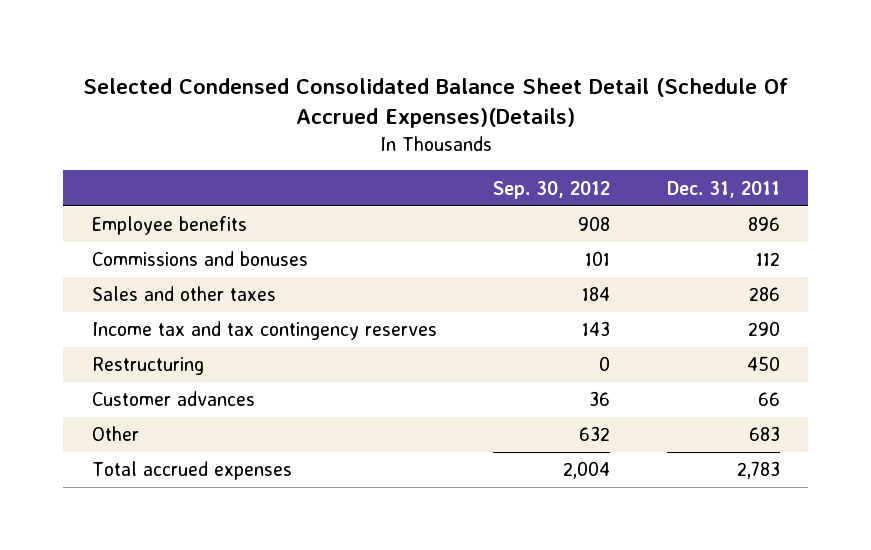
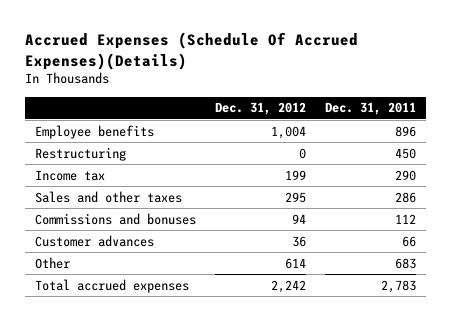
- Selected Condensed Consolidated Balance Sheet Detail (Schedule Of Accrued Expenses)(Details)
+ Accrued Expenses (Schedule Of Accrued Expenses)(Details)
- | Sep. 30, 2012 | Dec. 31, 2011
+ | Dec. 31, 2012 | Dec. 31, 2011
- Income tax and tax contingency reserves | 143 | 290
+ Income tax | 199 | 290
moved down: Sales and other taxes | 295 | 286
moved down: Commissions and bonuses | 94 | 112

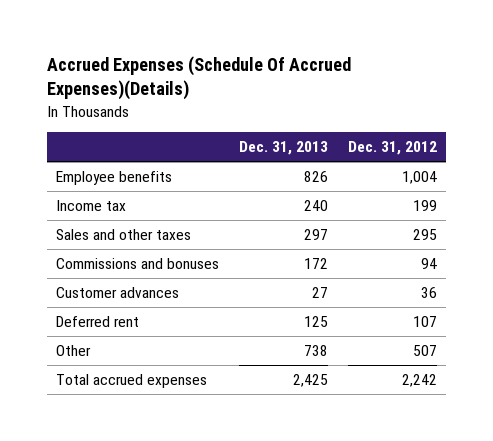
- | Dec. 31, 2012 | Dec. 31, 2011
+ | Dec. 31, 2013 | Dec. 31, 2012
- Restructuring | 0 | 450
- Other | 614 | 683
+ Deferred rent | 125 | 107
+ Other | 738 | 507

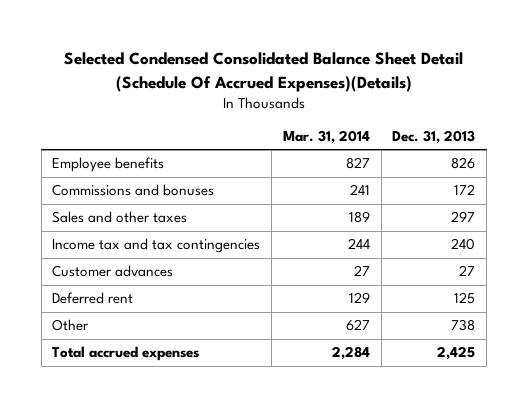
- Accrued Expenses (Schedule Of Accrued Expenses)(Details)
+ Selected Condensed Consolidated Balance Sheet Detail (Schedule Of Accrued Expenses)(Details)
- | Dec. 31, 2013 | Dec. 31, 2012
+ | Mar. 31, 2014 | Dec. 31, 2013
- Income tax | 240 | 199
moved down: Sales and other taxes | 189 | 297
+ Income tax and tax contingencies | 244 | 240

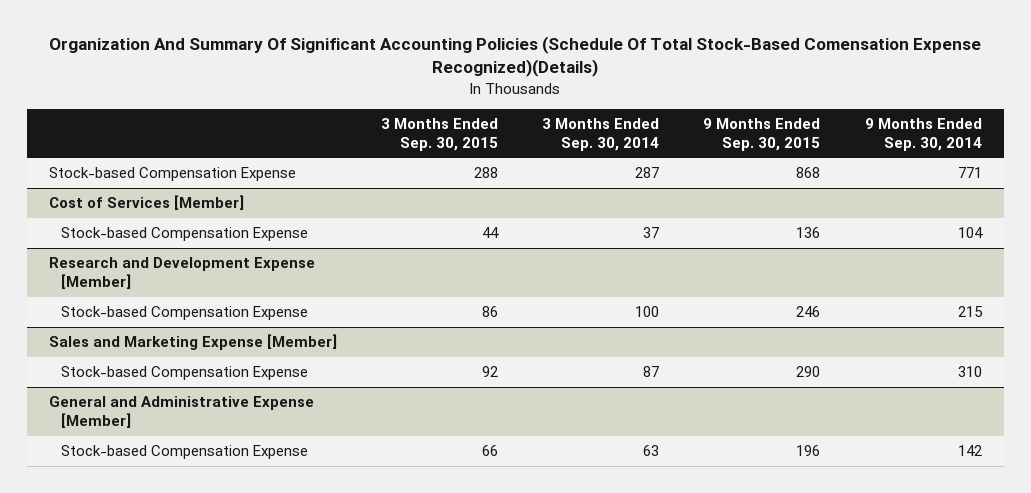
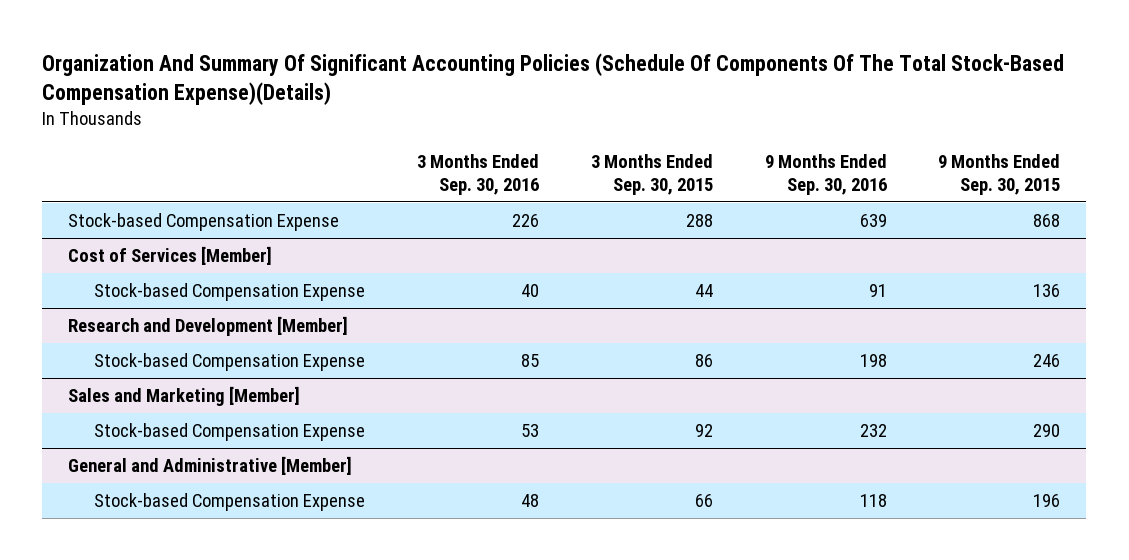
- Organization And Summary Of Significant Accounting Policies (Schedule Of Total Stock-Based Comensation Expense Recognized)(Details)
+ Organization And Summary Of Significant Accounting Policies (Schedule Of Components Of The Total Stock-Based Compensation Expense)(Details)
- | 3 Months Ended Sep. 30, 2015 | 3 Months Ended Sep. 30, 2014 | 9 Months Ended Sep. 30, 2015 | 9 Months Ended Sep. 30, 2014
+ | 3 Months Ended Sep. 30, 2016 | 3 Months Ended Sep. 30, 2015 | 9 Months Ended Sep. 30, 2016 | 9 Months Ended Sep. 30, 2015
- Research and Development Expense [Member]
+ Research and Development [Member]
- Sales and Marketing Expense [Member]
+ Sales and Marketing [Member]
- General and Administrative Expense [Member]
+ General and Administrative [Member]

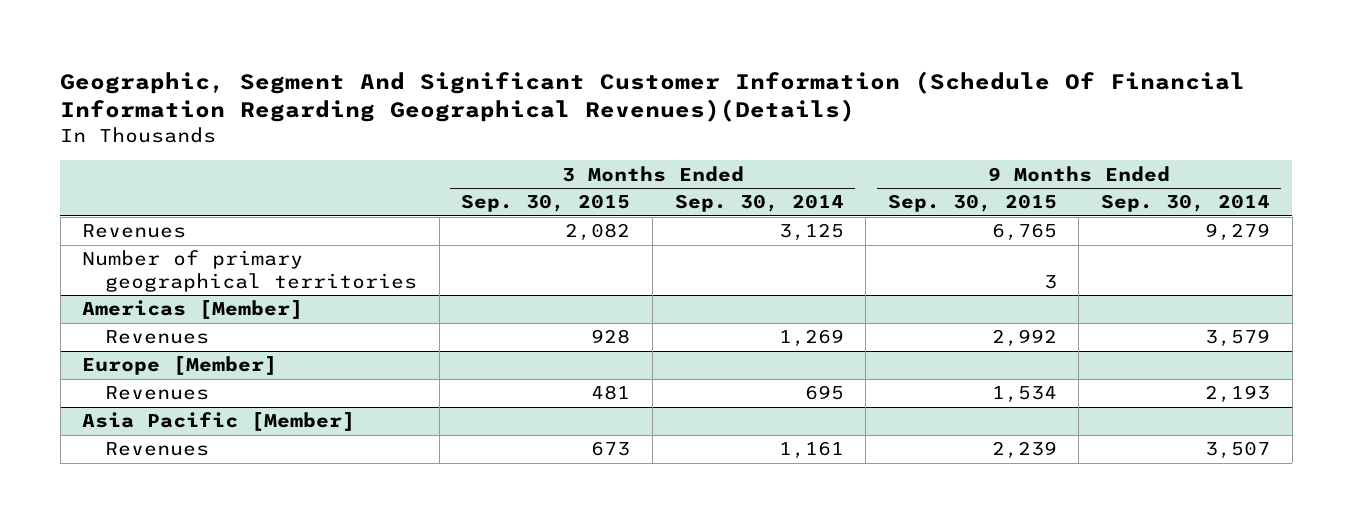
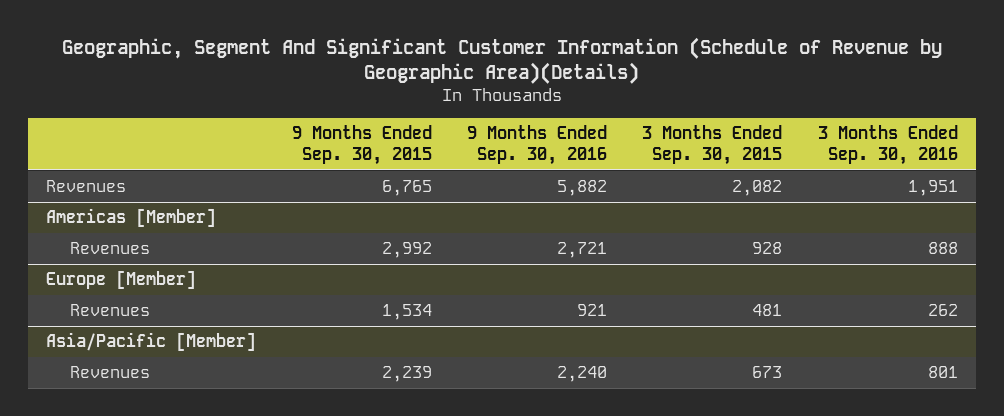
- Geographic, Segment And Significant Customer Information (Schedule Of Financial Information Regarding Geographical Revenues)(Details)
+ Geographic, Segment And Significant Customer Information (Schedule of Revenue by Geographic Area)(Details)
- | 3 Months Ended Sep. 30, 2015 | 3 Months Ended Sep. 30, 2014 | 9 Months Ended Sep. 30, 2015 | 9 Months Ended Sep. 30, 2014
+ | 9 Months Ended Sep. 30, 2015 | 9 Months Ended Sep. 30, 2016 | 3 Months Ended Sep. 30, 2015 | 3 Months Ended Sep. 30, 2016
- Number of primary geographical territories | | | 3 |
- Asia Pacific [Member]
+ Asia/Pacific [Member]

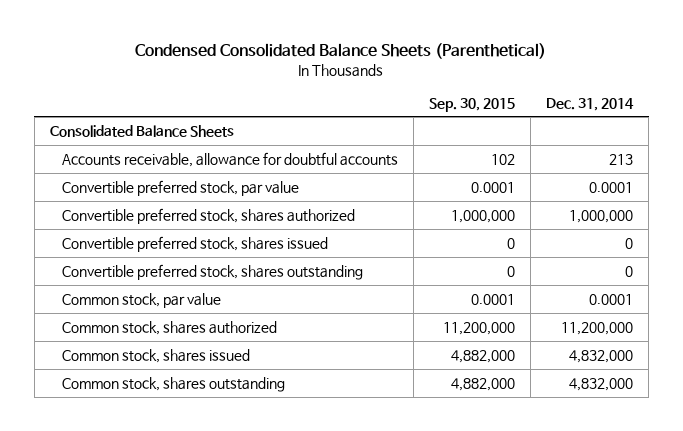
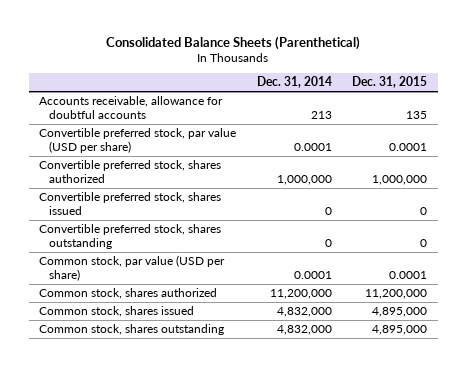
- Condensed Consolidated Balance Sheets (Parenthetical)
+ Consolidated Balance Sheets (Parenthetical)
- | Sep. 30, 2015 | Dec. 31, 2014
+ | Dec. 31, 2014 | Dec. 31, 2015
- Consolidated Balance Sheets
- Convertible preferred stock, par value | 0.0001 | 0.0001
+ Convertible preferred stock, par value (USD per share) | 0.0001 | 0.0001
- Common stock, par value | 0.0001 | 0.0001
+ Common stock, par value (USD per share) | 0.0001 | 0.0001

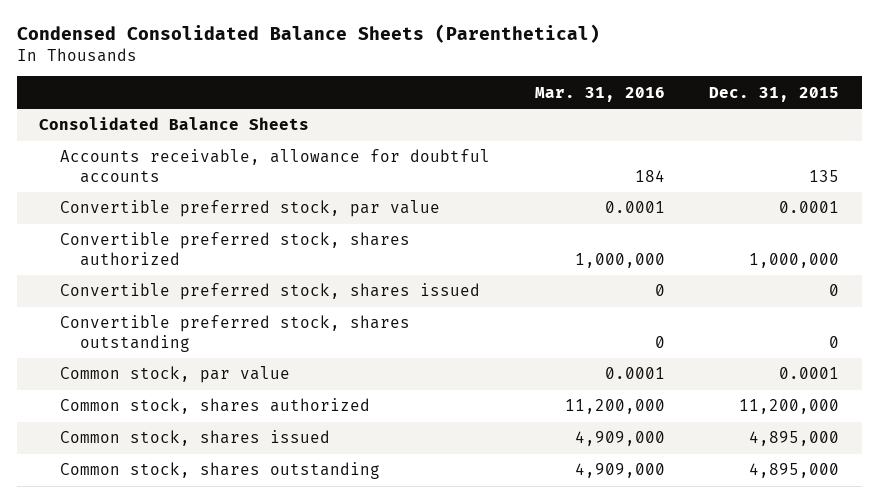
- Consolidated Balance Sheets (Parenthetical)
+ Condensed Consolidated Balance Sheets (Parenthetical)
- | Dec. 31, 2014 | Dec. 31, 2015
+ | Mar. 31, 2016 | Dec. 31, 2015
+ Consolidated Balance Sheets
- Convertible preferred stock, par value (USD per share) | 0.0001 | 0.0001
+ Convertible preferred stock, par value | 0.0001 | 0.0001
- Common stock, par value (USD per share) | 0.0001 | 0.0001
+ Common stock, par value | 0.0001 | 0.0001

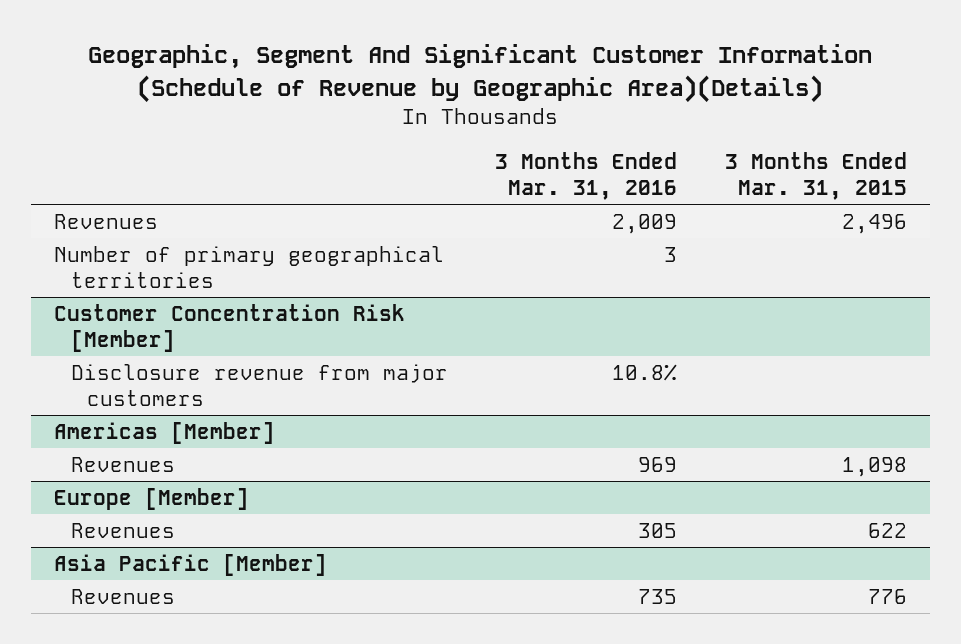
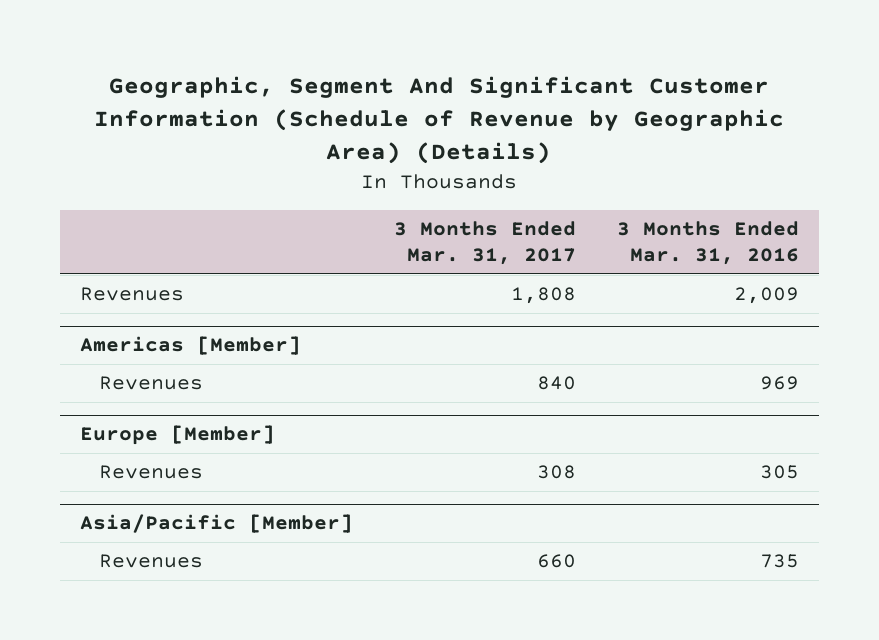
- Geographic, Segment And Significant Customer Information (Schedule of Revenue by Geographic Area)(Details)
+ Geographic, Segment And Significant Customer Information (Schedule of Revenue by Geographic Area) (Details)
- | 3 Months Ended Mar. 31, 2016 | 3 Months Ended Mar. 31, 2015
+ | 3 Months Ended Mar. 31, 2017 | 3 Months Ended Mar. 31, 2016
- Number of primary geographical territories | 3 |
- Customer Concentration Risk [Member]
- Disclosure revenue from major customers | 10.8% |
- Asia Pacific [Member]
+ Asia/Pacific [Member]

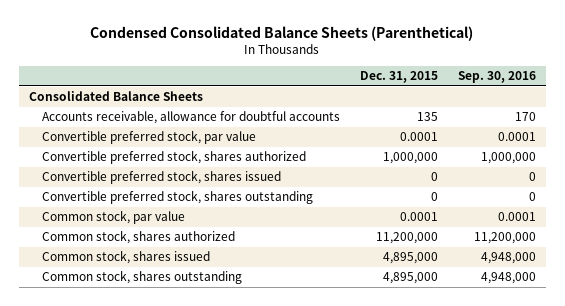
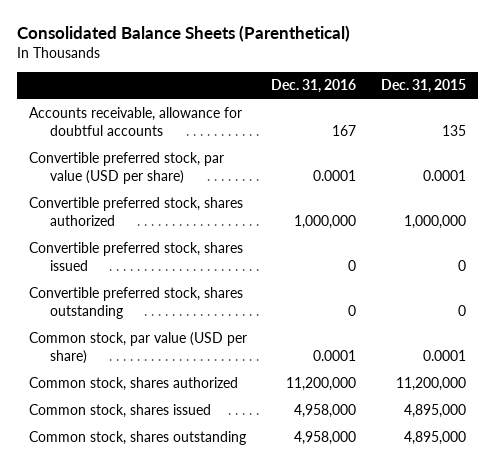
- Condensed Consolidated Balance Sheets (Parenthetical)
+ Consolidated Balance Sheets (Parenthetical)
- | Dec. 31, 2015 | Sep. 30, 2016
+ | Dec. 31, 2016 | Dec. 31, 2015
- Consolidated Balance Sheets
- Convertible preferred stock, par value | 0.0001 | 0.0001
+ Convertible preferred stock, par value (USD per share) | 0.0001 | 0.0001
- Common stock, par value | 0.0001 | 0.0001
+ Common stock, par value (USD per share) | 0.0001 | 0.0001

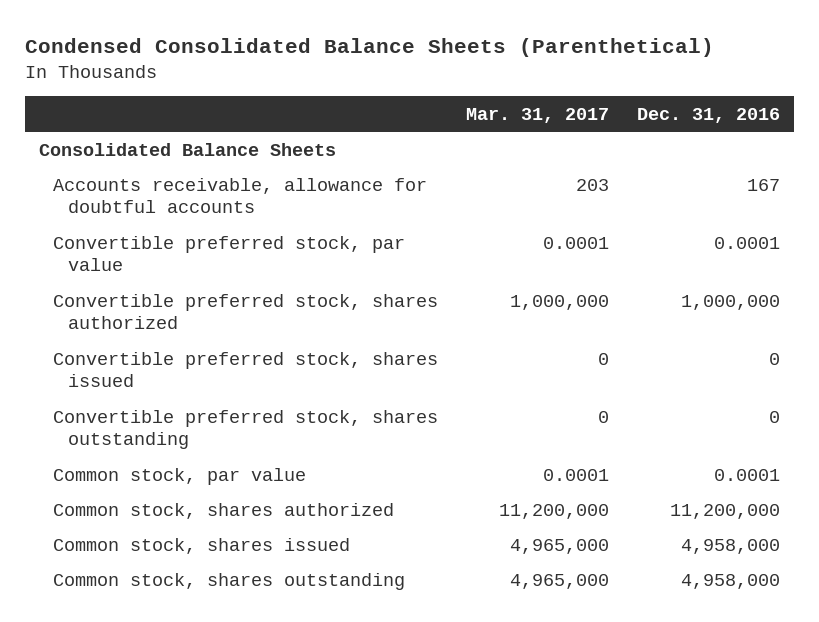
- Consolidated Balance Sheets (Parenthetical)
+ Condensed Consolidated Balance Sheets (Parenthetical)
- | Dec. 31, 2016 | Dec. 31, 2015
+ | Mar. 31, 2017 | Dec. 31, 2016
+ Consolidated Balance Sheets
- Convertible preferred stock, par value (USD per share) | 0.0001 | 0.0001
+ Convertible preferred stock, par value | 0.0001 | 0.0001
- Common stock, par value (USD per share) | 0.0001 | 0.0001
+ Common stock, par value | 0.0001 | 0.0001

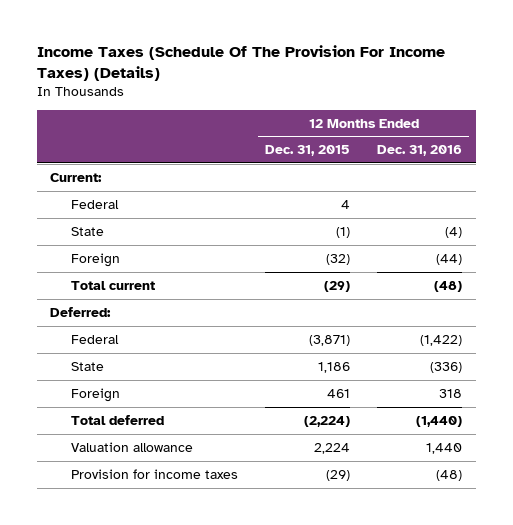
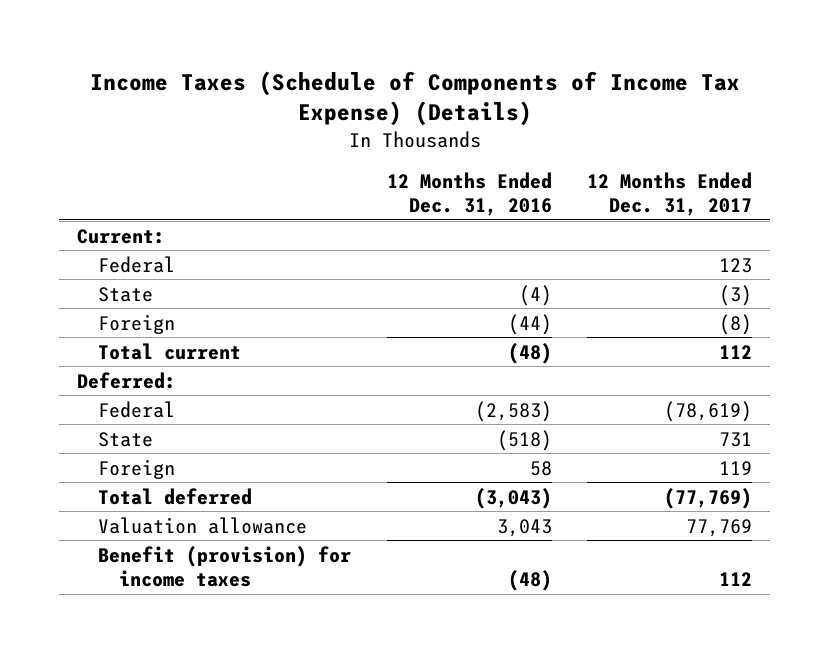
- Income Taxes (Schedule Of The Provision For Income Taxes) (Details)
+ Income Taxes (Schedule of Components of Income Tax Expense) (Details)
- | 12 Months Ended Dec. 31, 2015 | 12 Months Ended Dec. 31, 2016
+ | 12 Months Ended Dec. 31, 2016 | 12 Months Ended Dec. 31, 2017
- Federal | (3,871) | (1,422)
- State | 1,186 | (336)
- Foreign | 461 | 318
- Total deferred | (2,224) | (1,440)
- Valuation allowance | 2,224 | 1,440
- Provision for income taxes | (29) | (48)
+ Federal | (2,583) | (78,619)
+ State | (518) | 731
+ Foreign | 58 | 119
+ Total deferred | (3,043) | (77,769)
+ Valuation allowance | 3,043 | 77,769
+ Benefit (provision) for income taxes | (48) | 112

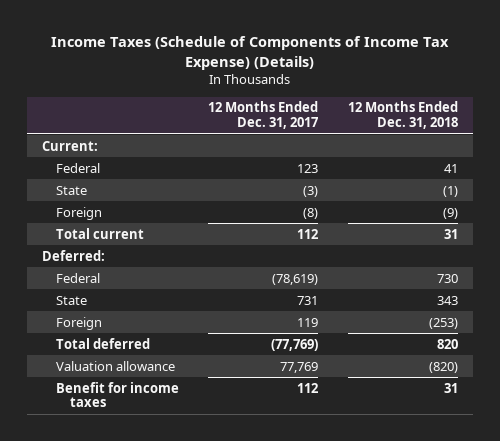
- | 12 Months Ended Dec. 31, 2016 | 12 Months Ended Dec. 31, 2017
+ | 12 Months Ended Dec. 31, 2017 | 12 Months Ended Dec. 31, 2018
- Benefit (provision) for income taxes | (48) | 112
+ Benefit for income taxes | 112 | 31

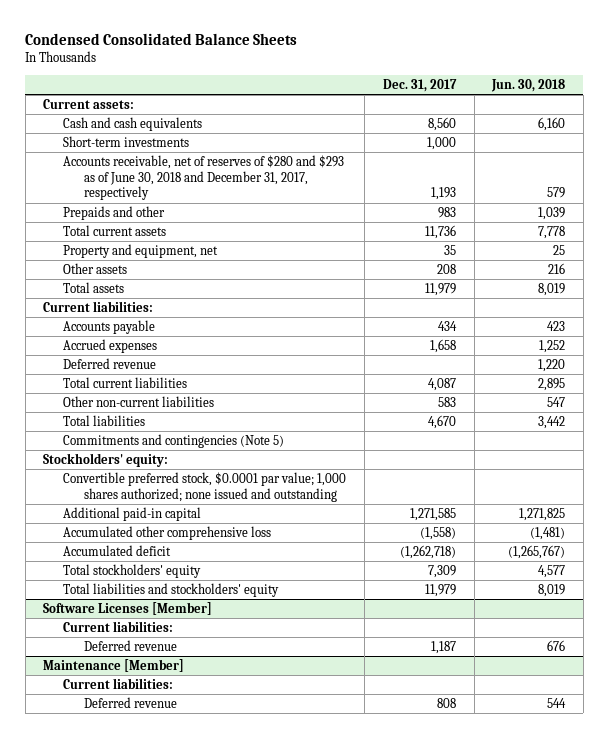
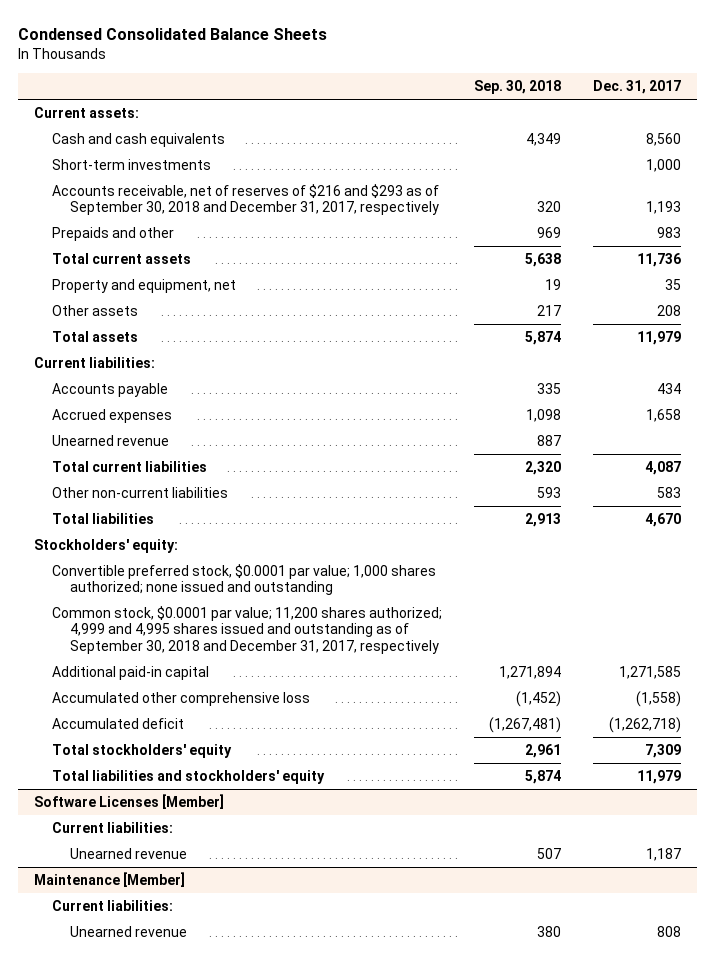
- | Dec. 31, 2017 | Jun. 30, 2018
+ | Sep. 30, 2018 | Dec. 31, 2017
- Accounts receivable, net of reserves of $280 and $293 as of June 30, 2018 and December 31, 2017, respectively | 1,193 | 579
+ Accounts receivable, net of reserves of $216 and $293 as of September 30, 2018 and December 31, 2017, respectively | 320 | 1,193
- Deferred revenue | | 1,220
+ Unearned revenue | 887 |
- Commitments and contingencies (Note 5)
+ Common stock, $0.0001 par value; 11,200 shares authorized; 4,999 and 4,995 shares issued and outstanding as of September 30, 2018 and December 31, 2017, respectively
@ Software Licenses [Member]
- Deferred revenue | 1,187 | 676
+ Unearned revenue | 507 | 1,187
@ Maintenance [Member]
- Deferred revenue | 808 | 544
+ Unearned revenue | 380 | 808

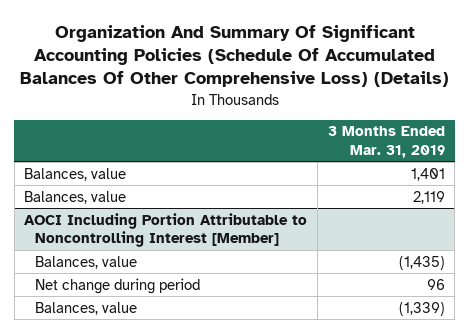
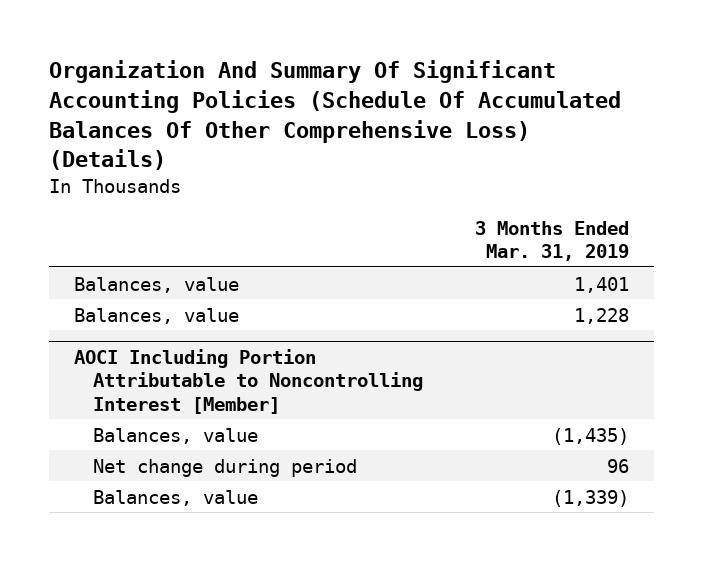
- Balances, value | 2,119
+ Balances, value | 1,228

